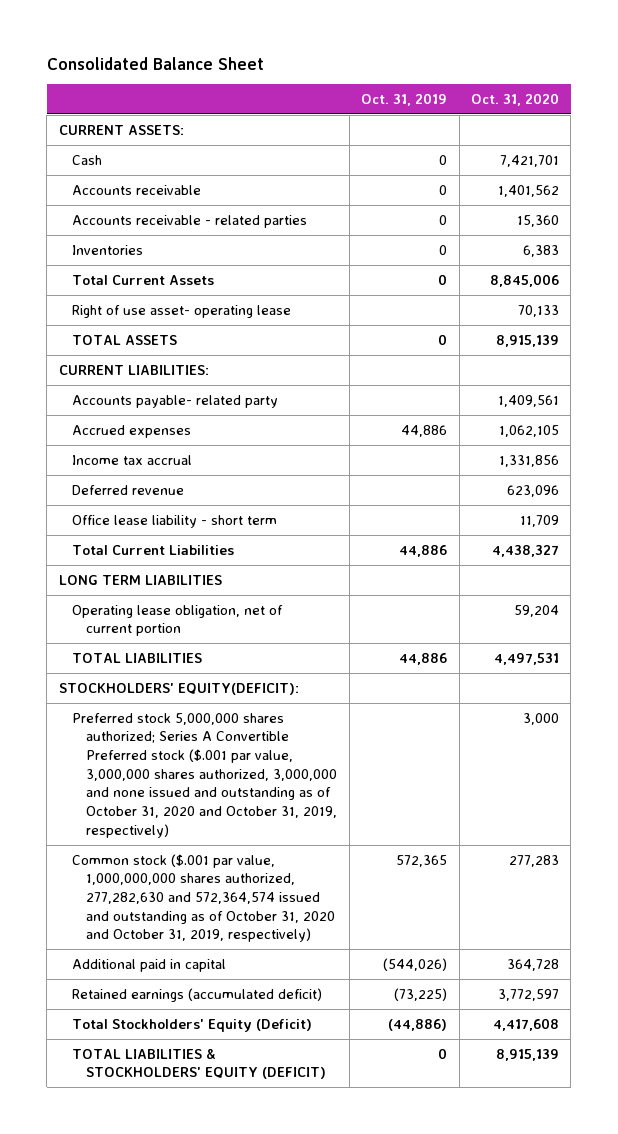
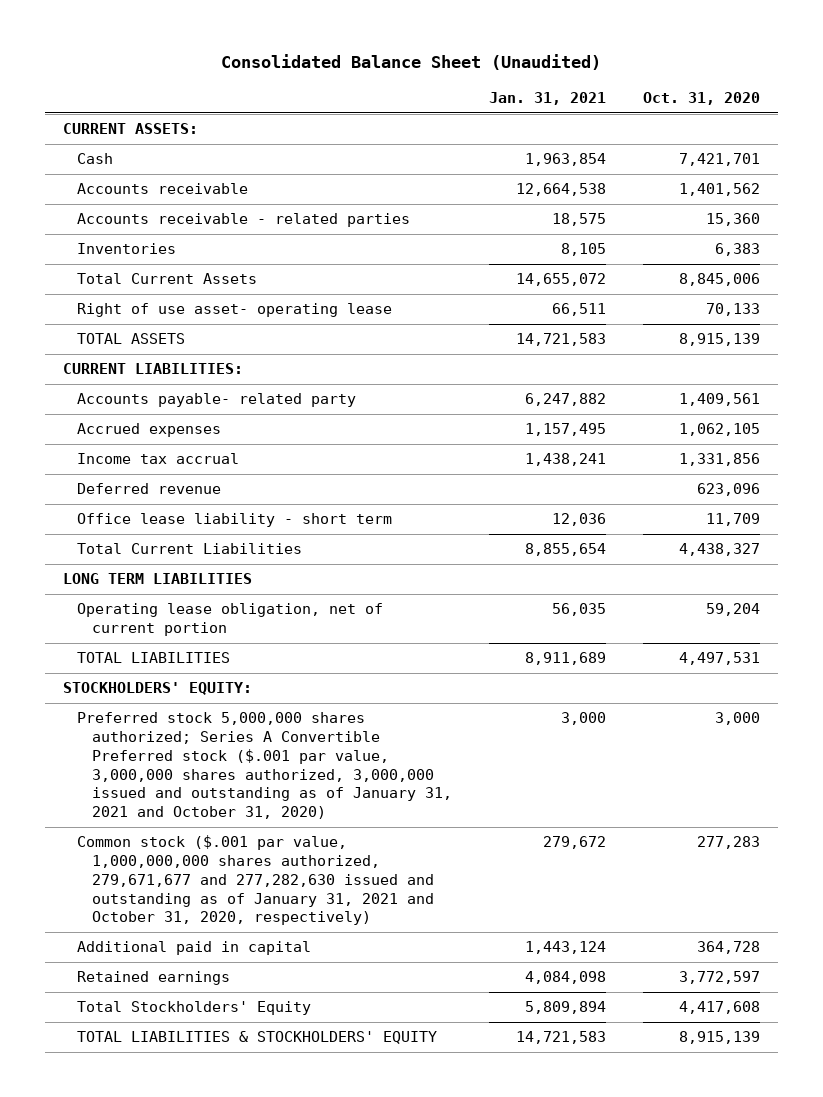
- Consolidated Balance Sheet
+ Consolidated Balance Sheet (Unaudited)
- | Oct. 31, 2019 | Oct. 31, 2020
+ | Jan. 31, 2021 | Oct. 31, 2020
- STOCKHOLDERS' EQUITY(DEFICIT):
- Preferred stock 5,000,000 shares authorized; Series A Convertible Preferred stock ($.001 par value, 3,000,000 shares authorized, 3,000,000 and none issued and outstanding as of October 31, 2020 and October 31, 2019, respectively) | | 3,000
- Common stock ($.001 par value, 1,000,000,000 shares authorized, 277,282,630 and 572,364,574 issued and outstanding as of October 31, 2020 and October 31, 2019, respectively) | 572,365 | 277,283
+ STOCKHOLDERS' EQUITY:
+ Preferred stock 5,000,000 shares authorized; Series A Convertible Preferred stock ($.001 par value, 3,000,000 shares authorized, 3,000,000 issued and outstanding as of January 31, 2021 and October 31, 2020) | 3,000 | 3,000
+ Common stock ($.001 par value, 1,000,000,000 shares authorized, 279,671,677 and 277,282,630 issued and outstanding as of January 31, 2021 and October 31, 2020, respectively) | 279,672 | 277,283
- Retained earnings (accumulated deficit) | (73,225) | 3,772,597
- Total Stockholders' Equity (Deficit) | (44,886) | 4,417,608
- TOTAL LIABILITIES & STOCKHOLDERS' EQUITY (DEFICIT) | 0 | 8,915,139
+ Retained earnings | 4,084,098 | 3,772,597
+ Total Stockholders' Equity | 5,809,894 | 4,417,608
+ TOTAL LIABILITIES & STOCKHOLDERS' EQUITY | 14,721,583 | 8,915,139

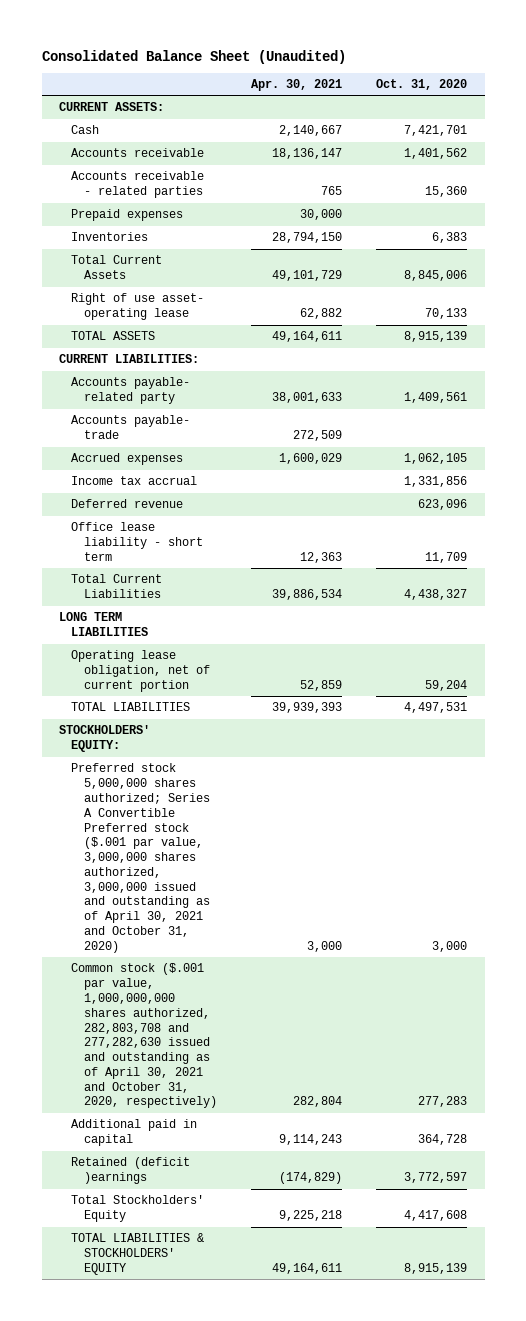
- | Jan. 31, 2021 | Oct. 31, 2020
+ | Apr. 30, 2021 | Oct. 31, 2020
+ Prepaid expenses | 30,000 |
+ Accounts payable- trade | 272,509 |
- Preferred stock 5,000,000 shares authorized; Series A Convertible Preferred stock ($.001 par value, 3,000,000 shares authorized, 3,000,000 issued and outstanding as of January 31, 2021 and October 31, 2020) | 3,000 | 3,000
- Common stock ($.001 par value, 1,000,000,000 shares authorized, 279,671,677 and 277,282,630 issued and outstanding as of January 31, 2021 and October 31, 2020, respectively) | 279,672 | 277,283
+ Preferred stock 5,000,000 shares authorized; Series A Convertible Preferred stock ($.001 par value, 3,000,000 shares authorized, 3,000,000 issued and outstanding as of April 30, 2021 and October 31, 2020) | 3,000 | 3,000
+ Common stock ($.001 par value, 1,000,000,000 shares authorized, 282,803,708 and 277,282,630 issued and outstanding as of April 30, 2021 and October 31, 2020, respectively) | 282,804 | 277,283
- Retained earnings | 4,084,098 | 3,772,597
+ Retained (deficit )earnings | (174,829) | 3,772,597

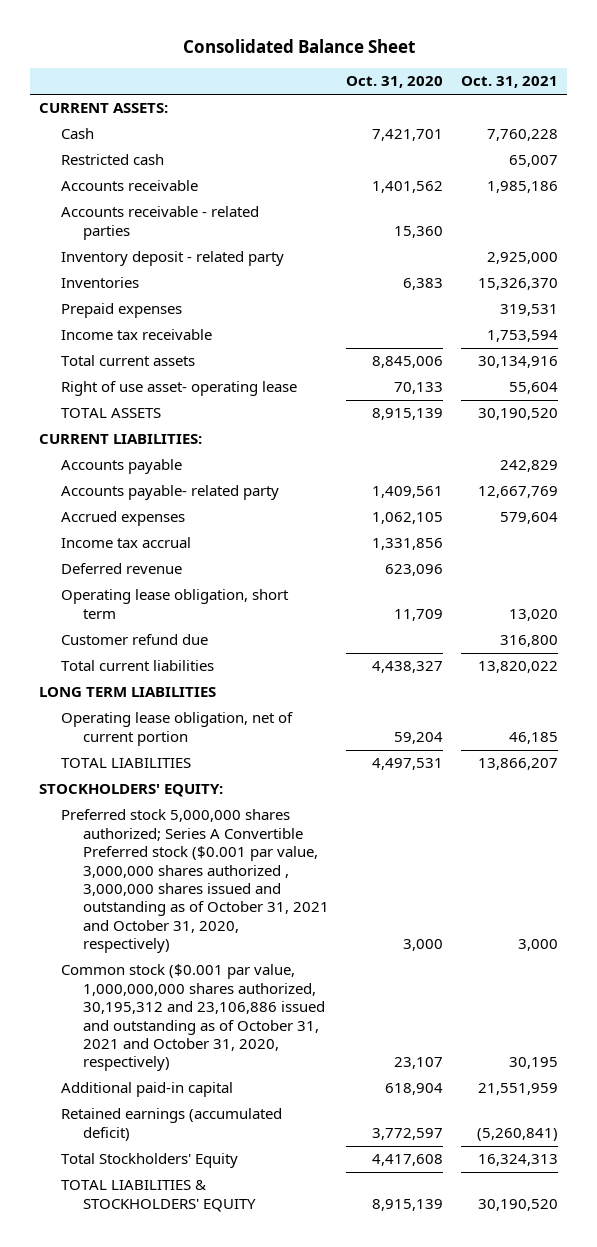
- Consolidated Balance Sheet (Unaudited)
+ Consolidated Balance Sheet
- | Apr. 30, 2021 | Oct. 31, 2020
+ | Oct. 31, 2020 | Oct. 31, 2021
+ Restricted cash | | 65,007
+ Inventory deposit - related party | | 2,925,000
- Total Current Assets | 49,101,729 | 8,845,006
moved down: Prepaid expenses | | 319,531
+ Income tax receivable | | 1,753,594
+ Total current assets | 8,845,006 | 30,134,916
+ Accounts payable | | 242,829
- Accounts payable- trade | 272,509 |
- Office lease liability - short term | 12,363 | 11,709
- Total Current Liabilities | 39,886,534 | 4,438,327
+ Operating lease obligation, short term | 11,709 | 13,020
+ Customer refund due | | 316,800
+ Total current liabilities | 4,438,327 | 13,820,022
- Preferred stock 5,000,000 shares authorized; Series A Convertible Preferred stock ($.001 par value, 3,000,000 shares authorized, 3,000,000 issued and outstanding as of April 30, 2021 and October 31, 2020) | 3,000 | 3,000
- Common stock ($.001 par value, 1,000,000,000 shares authorized, 282,803,708 and 277,282,630 issued and outstanding as of April 30, 2021 and October 31, 2020, respectively) | 282,804 | 277,283
- Additional paid in capital | 9,114,243 | 364,728
- Retained (deficit )earnings | (174,829) | 3,772,597
+ Preferred stock 5,000,000 shares authorized; Series A Convertible Preferred stock ($0.001 par value, 3,000,000 shares authorized , 3,000,000 shares issued and outstanding as of October 31, 2021 and October 31, 2020, respectively) | 3,000 | 3,000
+ Common stock ($0.001 par value, 1,000,000,000 shares authorized, 30,195,312 and 23,106,886 issued and outstanding as of October 31, 2021 and October 31, 2020, respectively) | 23,107 | 30,195
+ Additional paid-in capital | 618,904 | 21,551,959
+ Retained earnings (accumulated deficit) | 3,772,597 | (5,260,841)

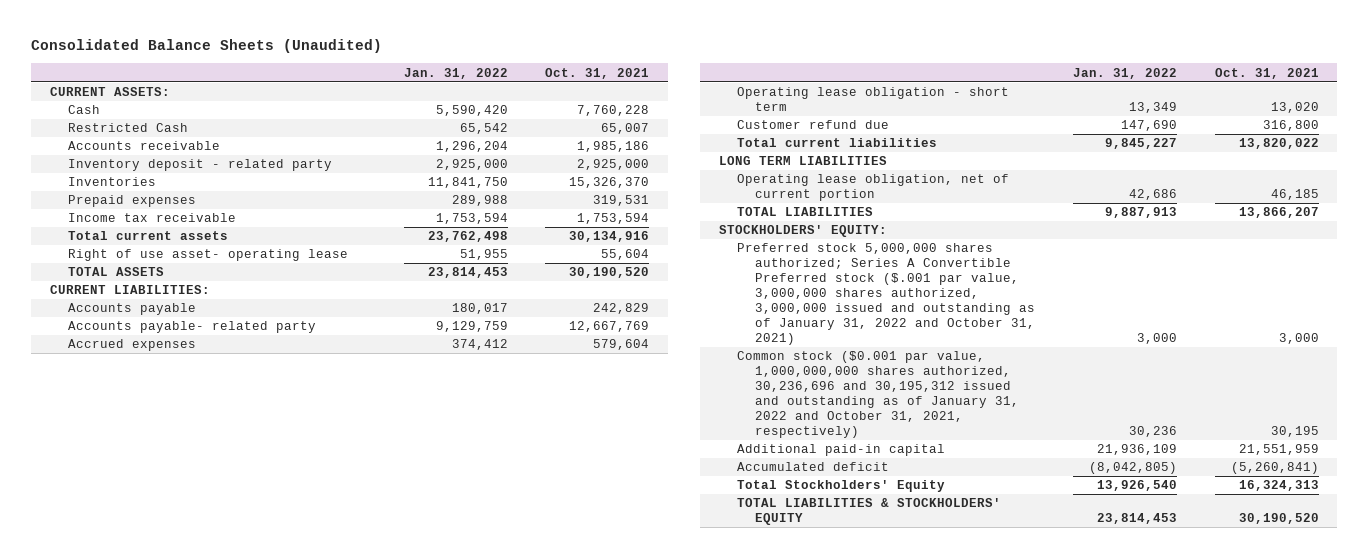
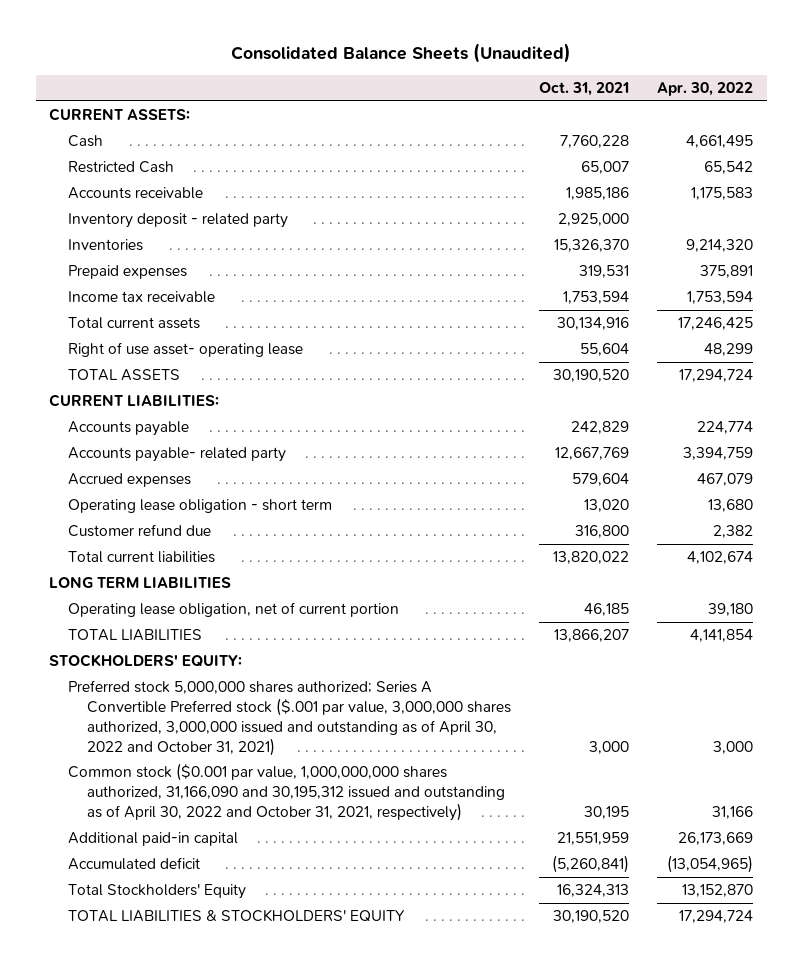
- | Jan. 31, 2022 | Oct. 31, 2021
+ | Oct. 31, 2021 | Apr. 30, 2022
- Preferred stock 5,000,000 shares authorized; Series A Convertible Preferred stock ($.001 par value, 3,000,000 shares authorized, 3,000,000 issued and outstanding as of January 31, 2022 and October 31, 2021) | 3,000 | 3,000
- Common stock ($0.001 par value, 1,000,000,000 shares authorized, 30,236,696 and 30,195,312 issued and outstanding as of January 31, 2022 and October 31, 2021, respectively) | 30,236 | 30,195
+ Preferred stock 5,000,000 shares authorized; Series A Convertible Preferred stock ($.001 par value, 3,000,000 shares authorized, 3,000,000 issued and outstanding as of April 30, 2022 and October 31, 2021) | 3,000 | 3,000
+ Common stock ($0.001 par value, 1,000,000,000 shares authorized, 31,166,090 and 30,195,312 issued and outstanding as of April 30, 2022 and October 31, 2021, respectively) | 30,195 | 31,166

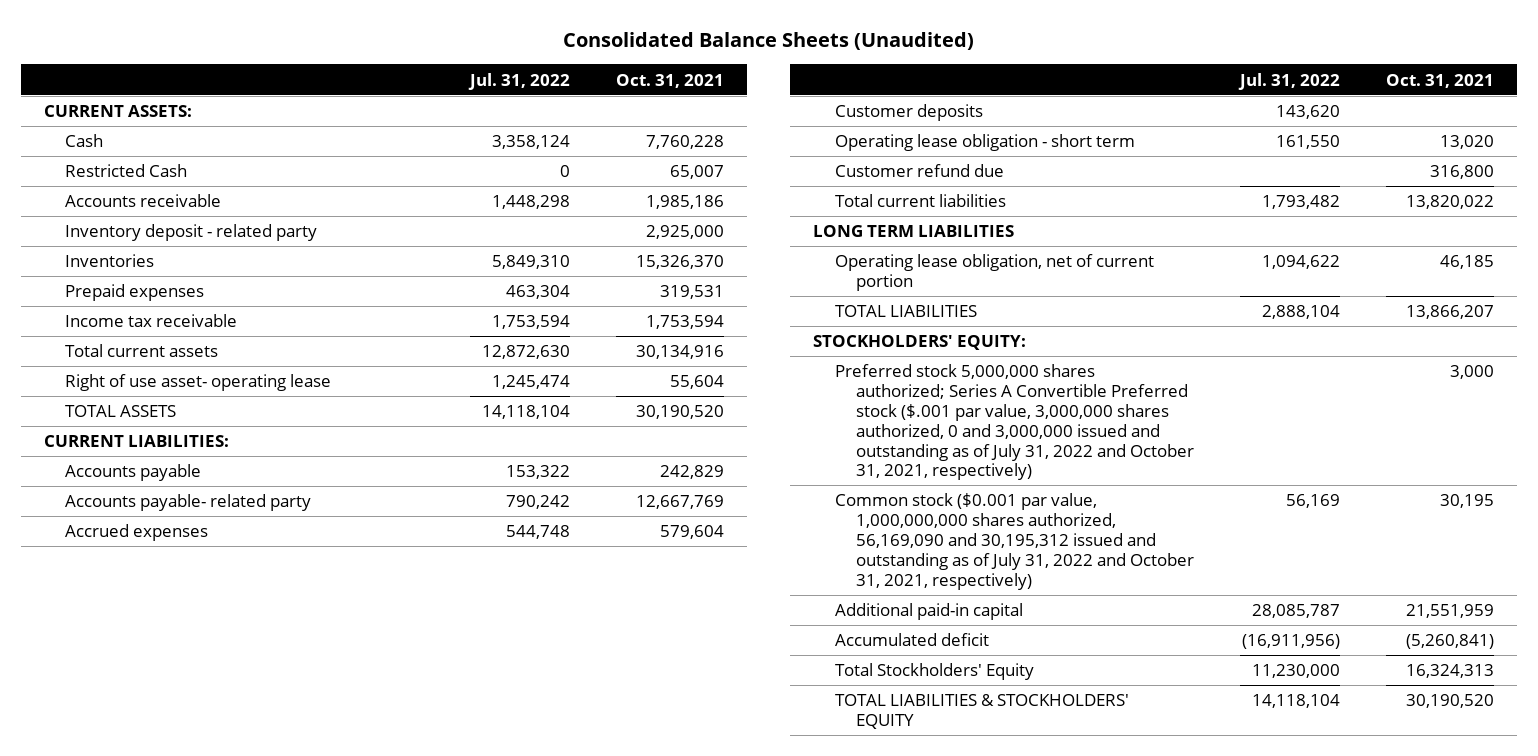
- | Oct. 31, 2021 | Apr. 30, 2022
+ | Jul. 31, 2022 | Oct. 31, 2021
+ Customer deposits | 143,620 |
- Preferred stock 5,000,000 shares authorized; Series A Convertible Preferred stock ($.001 par value, 3,000,000 shares authorized, 3,000,000 issued and outstanding as of April 30, 2022 and October 31, 2021) | 3,000 | 3,000
- Common stock ($0.001 par value, 1,000,000,000 shares authorized, 31,166,090 and 30,195,312 issued and outstanding as of April 30, 2022 and October 31, 2021, respectively) | 30,195 | 31,166
+ Preferred stock 5,000,000 shares authorized; Series A Convertible Preferred stock ($.001 par value, 3,000,000 shares authorized, 0 and 3,000,000 issued and outstanding as of July 31, 2022 and October 31, 2021, respectively) | | 3,000
+ Common stock ($0.001 par value, 1,000,000,000 shares authorized, 56,169,090 and 30,195,312 issued and outstanding as of July 31, 2022 and October 31, 2021, respectively) | 56,169 | 30,195

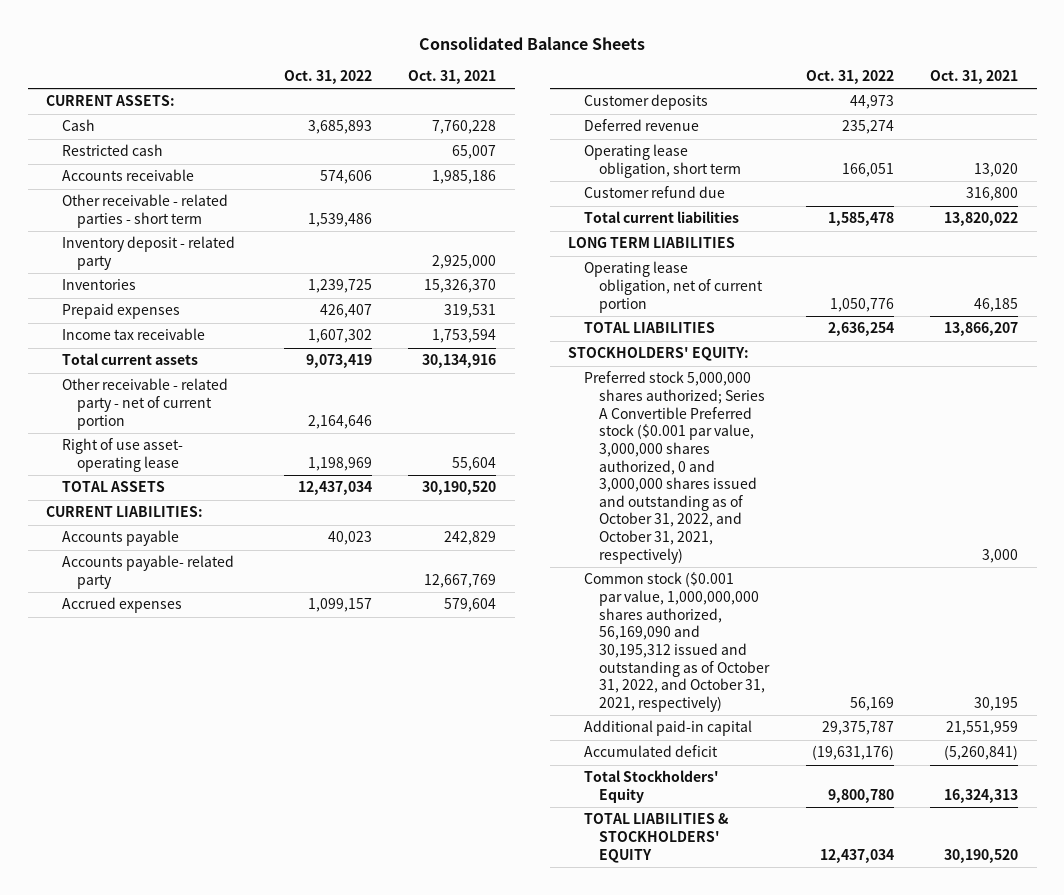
- Consolidated Balance Sheets (Unaudited)
+ Consolidated Balance Sheets
- | Jul. 31, 2022 | Oct. 31, 2021
+ | Oct. 31, 2022 | Oct. 31, 2021
- Restricted Cash | 0 | 65,007
+ Restricted cash | | 65,007
+ Other receivable - related parties - short term | 1,539,486 |
+ Other receivable - related party - net of current portion | 2,164,646 |
- Operating lease obligation - short term | 161,550 | 13,020
+ Deferred revenue | 235,274 |
+ Operating lease obligation, short term | 166,051 | 13,020
- Preferred stock 5,000,000 shares authorized; Series A Convertible Preferred stock ($.001 par value, 3,000,000 shares authorized, 0 and 3,000,000 issued and outstanding as of July 31, 2022 and October 31, 2021, respectively) | | 3,000
- Common stock ($0.001 par value, 1,000,000,000 shares authorized, 56,169,090 and 30,195,312 issued and outstanding as of July 31, 2022 and October 31, 2021, respectively) | 56,169 | 30,195
+ Preferred stock 5,000,000 shares authorized; Series A Convertible Preferred stock ($0.001 par value, 3,000,000 shares authorized, 0 and 3,000,000 shares issued and outstanding as of October 31, 2022, and October 31, 2021, respectively) | | 3,000
+ Common stock ($0.001 par value, 1,000,000,000 shares authorized, 56,169,090 and 30,195,312 issued and outstanding as of October 31, 2022, and October 31, 2021, respectively) | 56,169 | 30,195

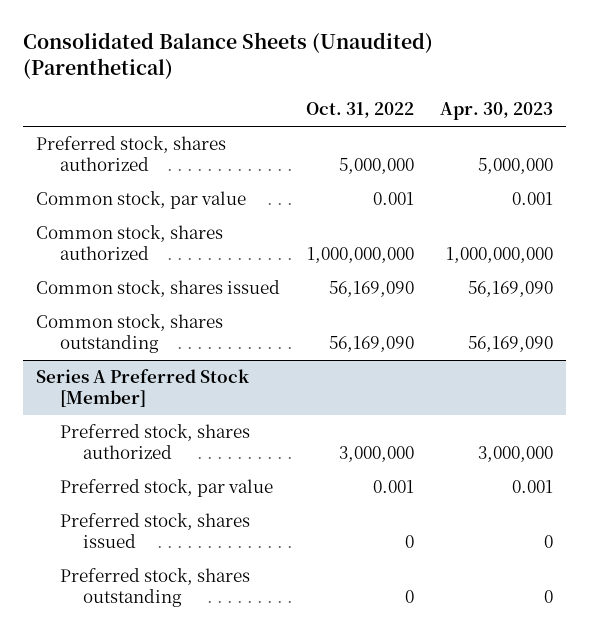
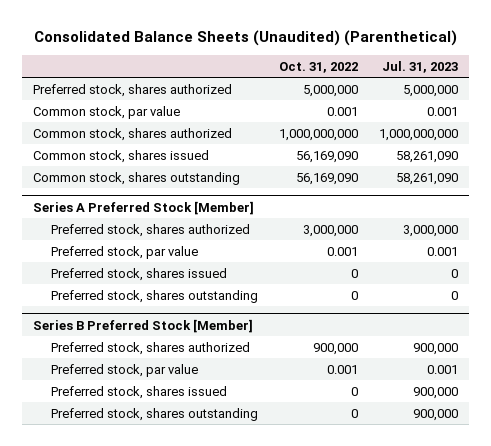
- | Oct. 31, 2022 | Apr. 30, 2023
+ | Oct. 31, 2022 | Jul. 31, 2023
+ Series B Preferred Stock [Member]
+ Preferred stock, shares authorized | 900,000 | 900,000
+ Preferred stock, par value | 0.001 | 0.001
+ Preferred stock, shares issued | 0 | 900,000
+ Preferred stock, shares outstanding | 0 | 900,000

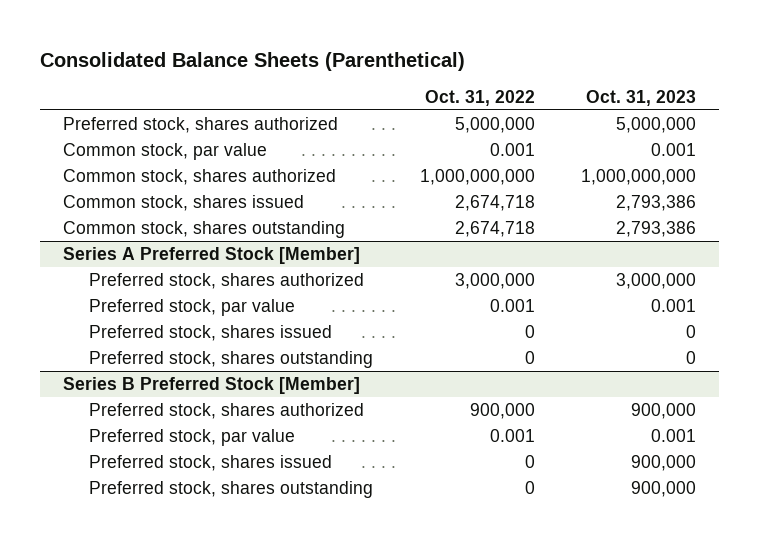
- Consolidated Balance Sheets (Unaudited) (Parenthetical)
+ Consolidated Balance Sheets (Parenthetical)
- | Oct. 31, 2022 | Jul. 31, 2023
+ | Oct. 31, 2022 | Oct. 31, 2023
- Common stock, shares issued | 56,169,090 | 58,261,090
- Common stock, shares outstanding | 56,169,090 | 58,261,090
+ Common stock, shares issued | 2,674,718 | 2,793,386
+ Common stock, shares outstanding | 2,674,718 | 2,793,386

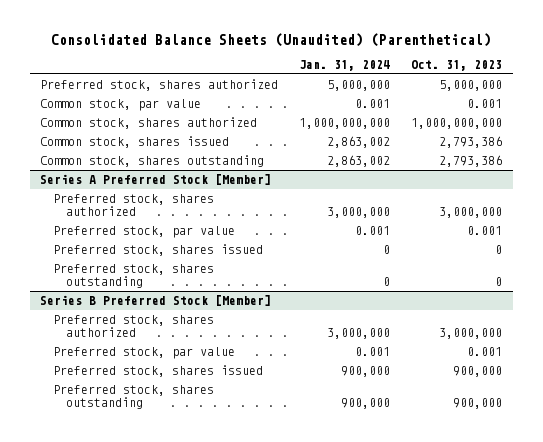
- Consolidated Balance Sheets (Parenthetical)
+ Consolidated Balance Sheets (Unaudited) (Parenthetical)
- | Oct. 31, 2022 | Oct. 31, 2023
+ | Jan. 31, 2024 | Oct. 31, 2023
@ Series B Preferred Stock [Member]
- Preferred stock, shares authorized | 900,000 | 900,000
+ Preferred stock, shares authorized | 3,000,000 | 3,000,000

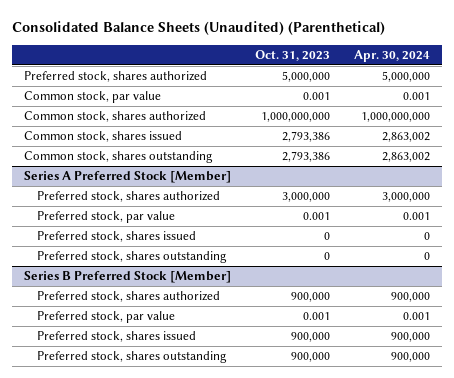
- | Jan. 31, 2024 | Oct. 31, 2023
+ | Oct. 31, 2023 | Apr. 30, 2024
@ Series B Preferred Stock [Member]
- Preferred stock, shares authorized | 3,000,000 | 3,000,000
+ Preferred stock, shares authorized | 900,000 | 900,000

